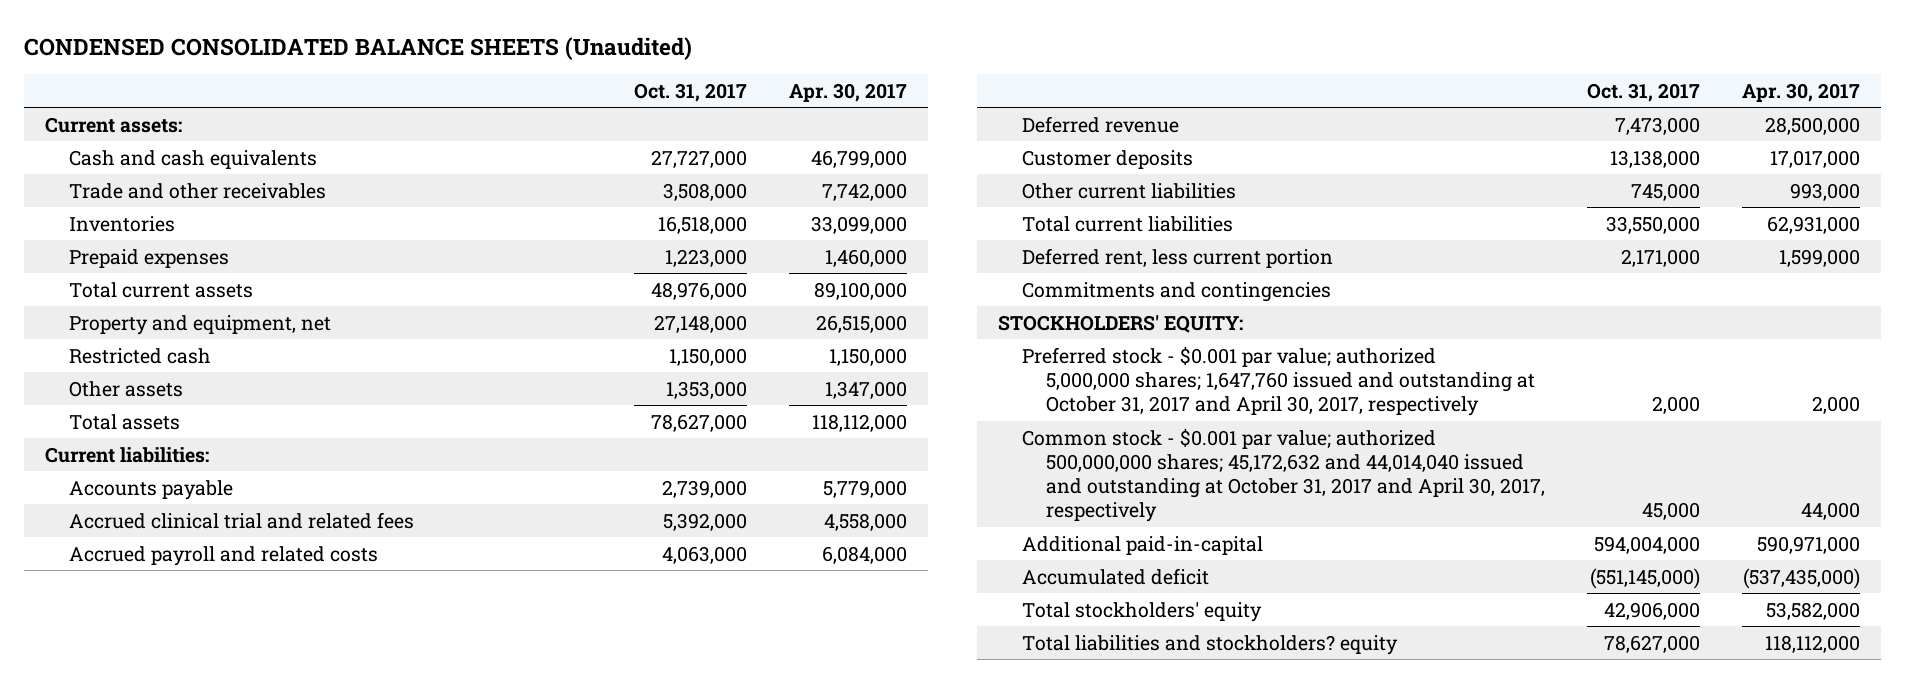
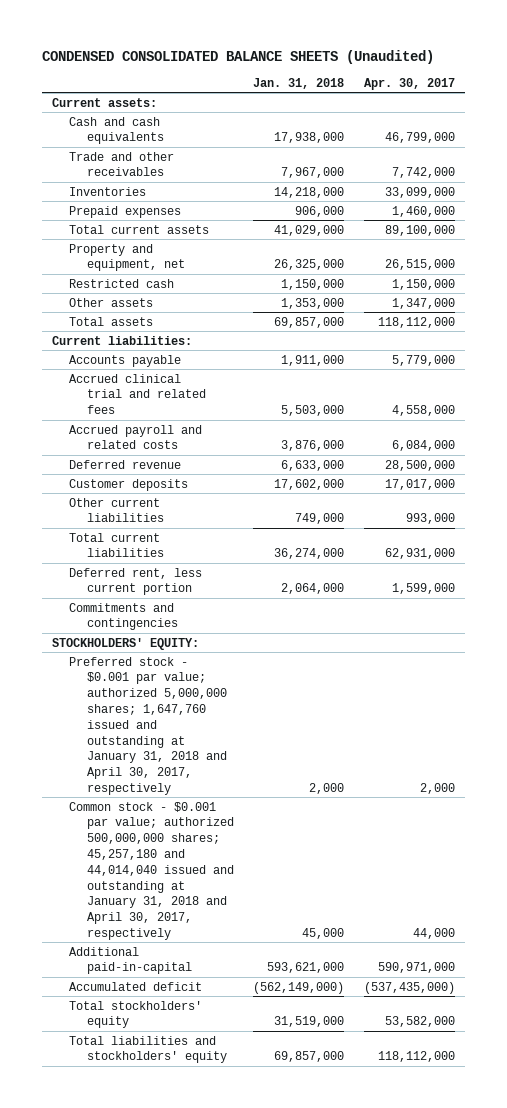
- | Oct. 31, 2017 | Apr. 30, 2017
+ | Jan. 31, 2018 | Apr. 30, 2017
- Preferred stock - $0.001 par value; authorized 5,000,000 shares; 1,647,760 issued and outstanding at October 31, 2017 and April 30, 2017, respectively | 2,000 | 2,000
- Common stock - $0.001 par value; authorized 500,000,000 shares; 45,172,632 and 44,014,040 issued and outstanding at October 31, 2017 and April 30, 2017, respectively | 45,000 | 44,000
+ Preferred stock - $0.001 par value; authorized 5,000,000 shares; 1,647,760 issued and outstanding at January 31, 2018 and April 30, 2017, respectively | 2,000 | 2,000
+ Common stock - $0.001 par value; authorized 500,000,000 shares; 45,257,180 and 44,014,040 issued and outstanding at January 31, 2018 and April 30, 2017, respectively | 45,000 | 44,000
- Total liabilities and stockholders? equity | 78,627,000 | 118,112,000
+ Total liabilities and stockholders' equity | 69,857,000 | 118,112,000

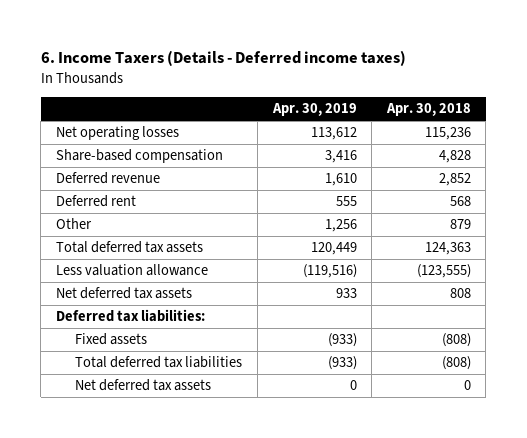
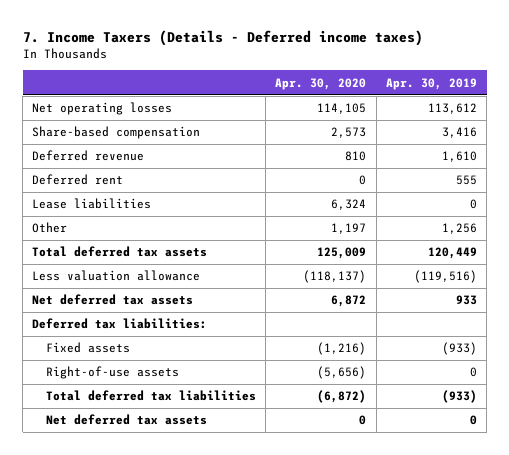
- 6. Income Taxers (Details - Deferred income taxes)
+ 7. Income Taxers (Details - Deferred income taxes)
- | Apr. 30, 2019 | Apr. 30, 2018
+ | Apr. 30, 2020 | Apr. 30, 2019
+ Lease liabilities | 6,324 | 0
+ Right-of-use assets | (5,656) | 0

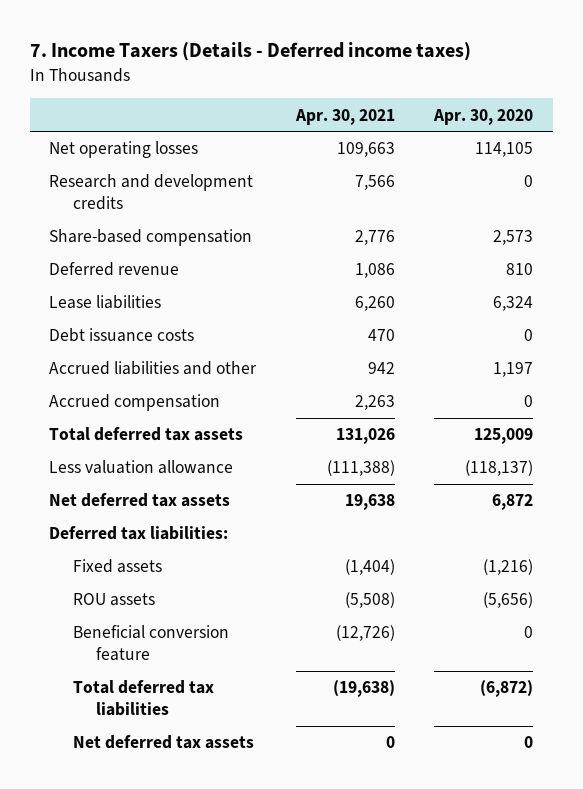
- | Apr. 30, 2020 | Apr. 30, 2019
+ | Apr. 30, 2021 | Apr. 30, 2020
+ Research and development credits | 7,566 | 0
- Deferred rent | 0 | 555
- Other | 1,197 | 1,256
+ Debt issuance costs | 470 | 0
+ Accrued liabilities and other | 942 | 1,197
+ Accrued compensation | 2,263 | 0
- Right-of-use assets | (5,656) | 0
+ ROU assets | (5,508) | (5,656)
+ Beneficial conversion feature | (12,726) | 0

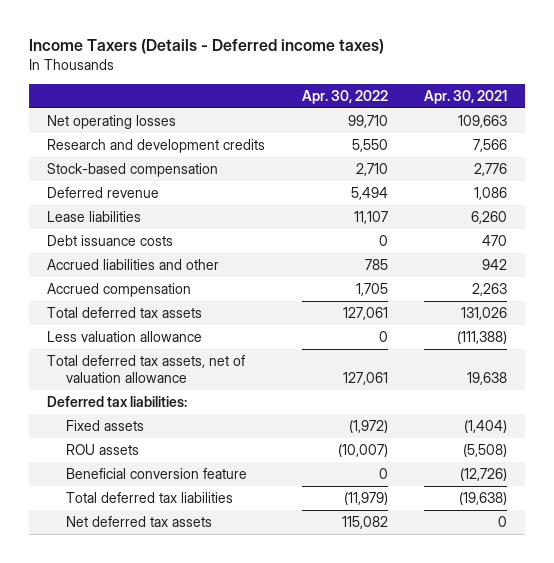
- 7. Income Taxers (Details - Deferred income taxes)
+ Income Taxers (Details - Deferred income taxes)
- | Apr. 30, 2021 | Apr. 30, 2020
+ | Apr. 30, 2022 | Apr. 30, 2021
- Share-based compensation | 2,776 | 2,573
+ Stock-based compensation | 2,710 | 2,776
- Net deferred tax assets | 19,638 | 6,872
+ Total deferred tax assets, net of valuation allowance | 127,061 | 19,638

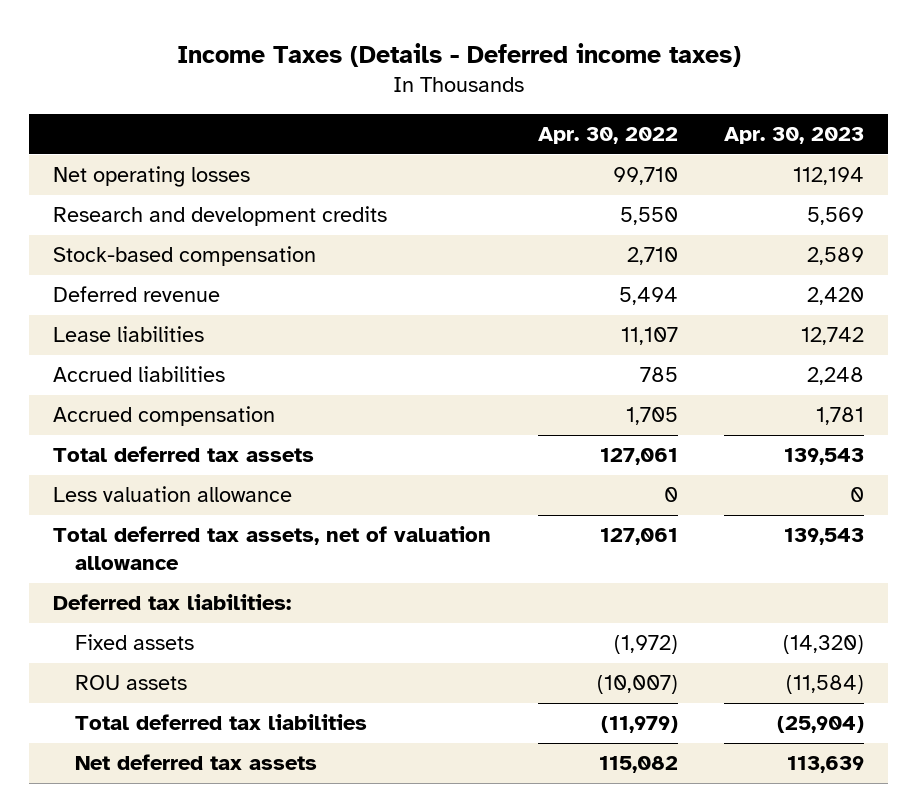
- Income Taxers (Details - Deferred income taxes)
+ Income Taxes (Details - Deferred income taxes)
- | Apr. 30, 2022 | Apr. 30, 2021
+ | Apr. 30, 2022 | Apr. 30, 2023
- Debt issuance costs | 0 | 470
- Accrued liabilities and other | 785 | 942
+ Accrued liabilities | 785 | 2,248
- Beneficial conversion feature | 0 | (12,726)

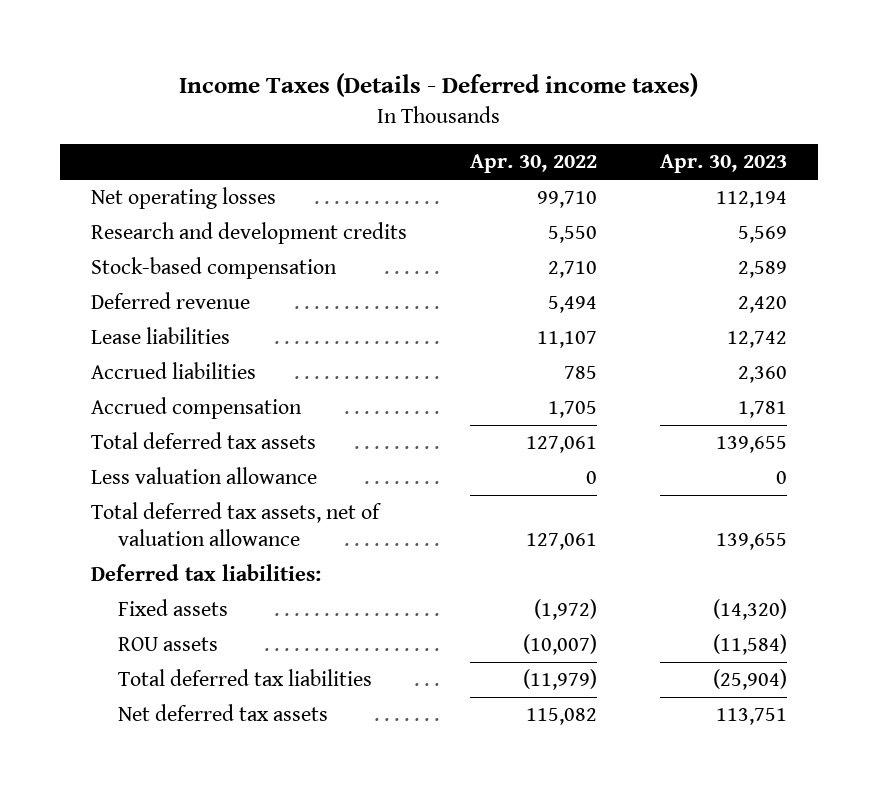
- Accrued liabilities | 785 | 2,248
+ Accrued liabilities | 785 | 2,360
- Total deferred tax assets | 127,061 | 139,543
+ Total deferred tax assets | 127,061 | 139,655
- Total deferred tax assets, net of valuation allowance | 127,061 | 139,543
+ Total deferred tax assets, net of valuation allowance | 127,061 | 139,655
- Net deferred tax assets | 115,082 | 113,639
+ Net deferred tax assets | 115,082 | 113,751

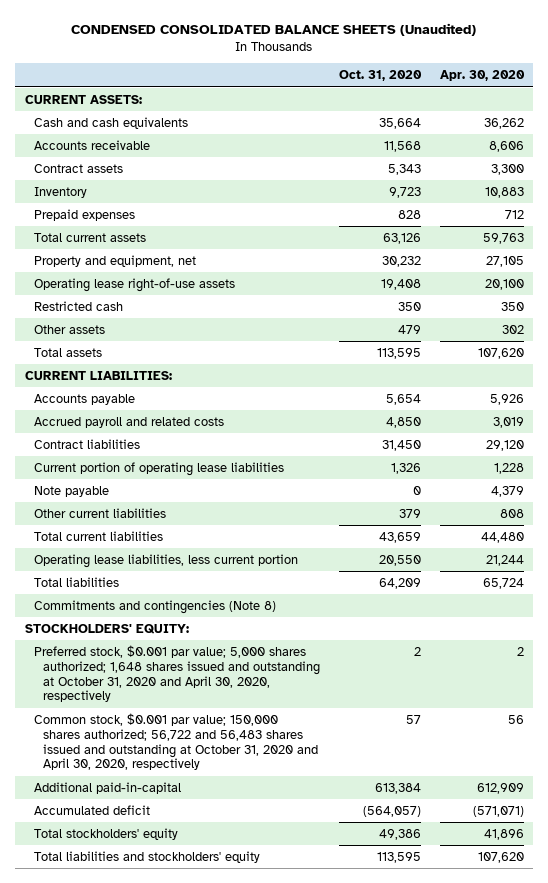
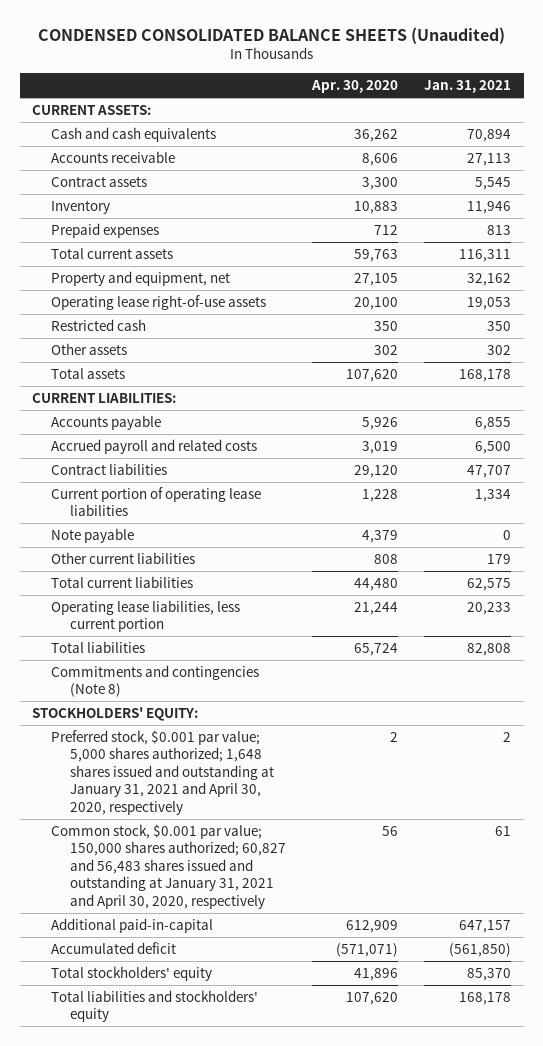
- | Oct. 31, 2020 | Apr. 30, 2020
+ | Apr. 30, 2020 | Jan. 31, 2021
- Preferred stock, $0.001 par value; 5,000 shares authorized; 1,648 shares issued and outstanding at October 31, 2020 and April 30, 2020, respectively | 2 | 2
- Common stock, $0.001 par value; 150,000 shares authorized; 56,722 and 56,483 shares issued and outstanding at October 31, 2020 and April 30, 2020, respectively | 57 | 56
+ Preferred stock, $0.001 par value; 5,000 shares authorized; 1,648 shares issued and outstanding at January 31, 2021 and April 30, 2020, respectively | 2 | 2
+ Common stock, $0.001 par value; 150,000 shares authorized; 60,827 and 56,483 shares issued and outstanding at January 31, 2021 and April 30, 2020, respectively | 56 | 61

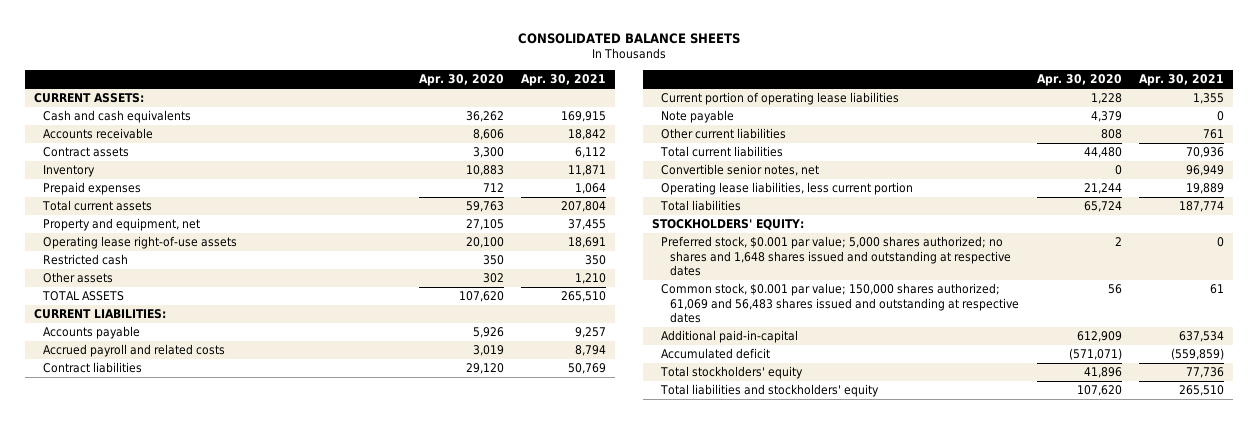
- CONDENSED CONSOLIDATED BALANCE SHEETS (Unaudited)
+ CONSOLIDATED BALANCE SHEETS
- | Apr. 30, 2020 | Jan. 31, 2021
+ | Apr. 30, 2020 | Apr. 30, 2021
- Total assets | 107,620 | 168,178
+ TOTAL ASSETS | 107,620 | 265,510
+ Convertible senior notes, net | 0 | 96,949
- Commitments and contingencies (Note 8)
- Preferred stock, $0.001 par value; 5,000 shares authorized; 1,648 shares issued and outstanding at January 31, 2021 and April 30, 2020, respectively | 2 | 2
- Common stock, $0.001 par value; 150,000 shares authorized; 60,827 and 56,483 shares issued and outstanding at January 31, 2021 and April 30, 2020, respectively | 56 | 61
+ Preferred stock, $0.001 par value; 5,000 shares authorized; no shares and 1,648 shares issued and outstanding at respective dates | 2 | 0
+ Common stock, $0.001 par value; 150,000 shares authorized; 61,069 and 56,483 shares issued and outstanding at respective dates | 56 | 61

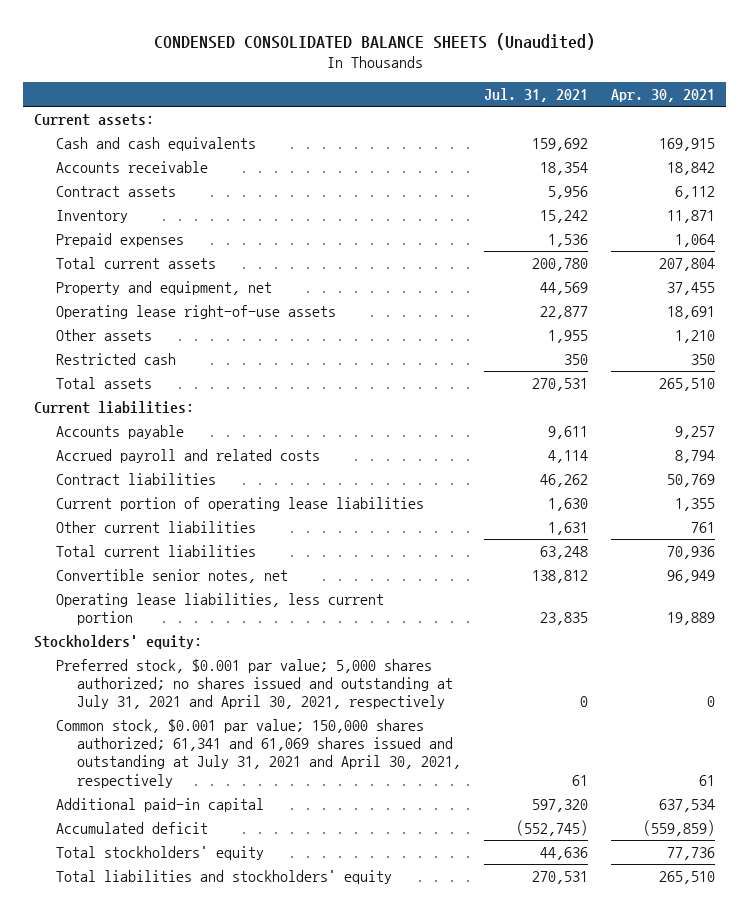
- CONSOLIDATED BALANCE SHEETS
+ CONDENSED CONSOLIDATED BALANCE SHEETS (Unaudited)
- | Apr. 30, 2020 | Apr. 30, 2021
+ | Jul. 31, 2021 | Apr. 30, 2021
- CURRENT ASSETS:
+ Current assets:
- TOTAL ASSETS | 107,620 | 265,510
- CURRENT LIABILITIES:
moved down: Restricted cash | 350 | 350
+ Total assets | 270,531 | 265,510
+ Current liabilities:
- Note payable | 4,379 | 0
- Total liabilities | 65,724 | 187,774
- STOCKHOLDERS' EQUITY:
- Preferred stock, $0.001 par value; 5,000 shares authorized; no shares and 1,648 shares issued and outstanding at respective dates | 2 | 0
- Common stock, $0.001 par value; 150,000 shares authorized; 61,069 and 56,483 shares issued and outstanding at respective dates | 56 | 61
- Additional paid-in-capital | 612,909 | 637,534
+ Stockholders' equity:
+ Preferred stock, $0.001 par value; 5,000 shares authorized; no shares issued and outstanding at July 31, 2021 and April 30, 2021, respectively | 0 | 0
+ Common stock, $0.001 par value; 150,000 shares authorized; 61,341 and 61,069 shares issued and outstanding at July 31, 2021 and April 30, 2021, respectively | 61 | 61
+ Additional paid-in capital | 597,320 | 637,534

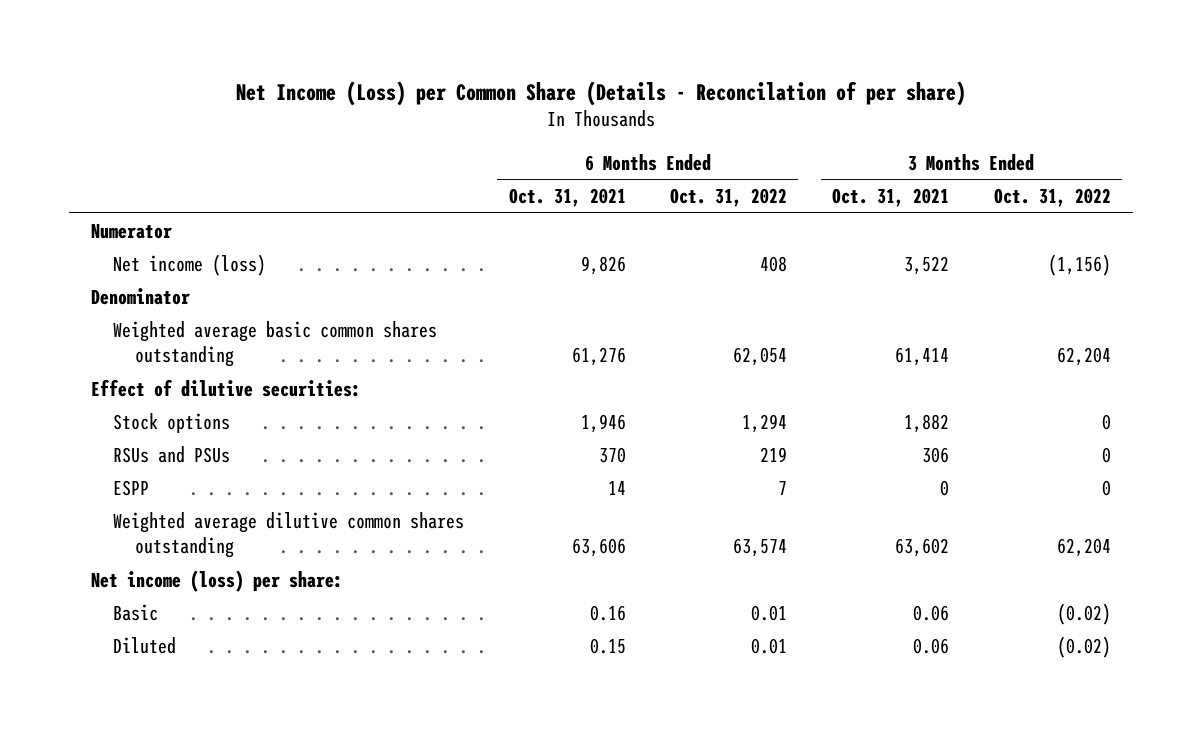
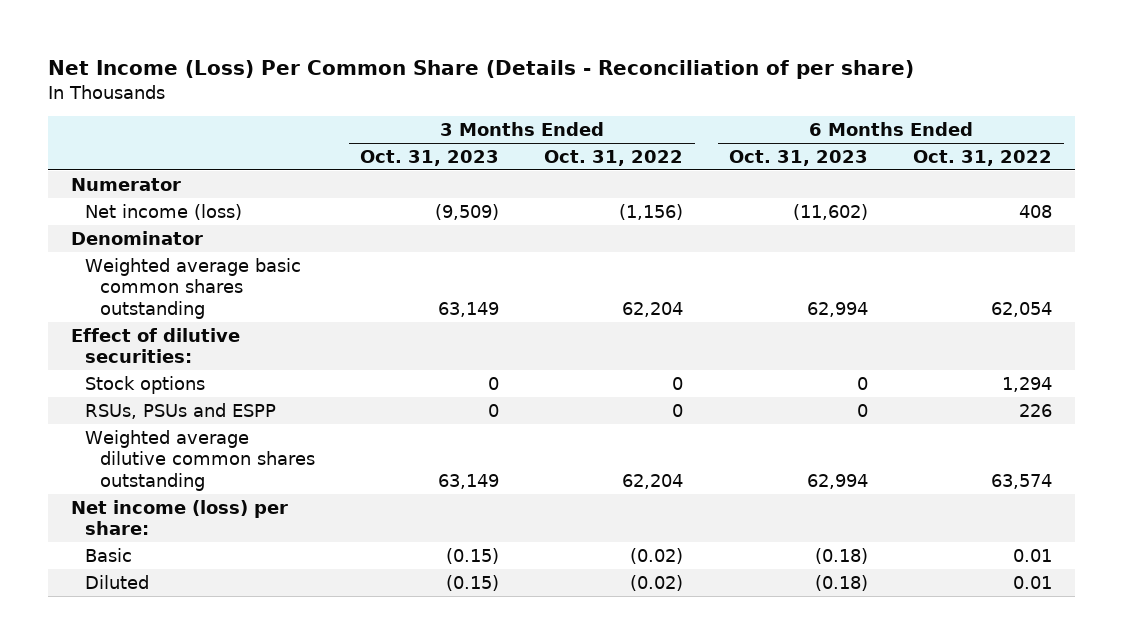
- Net Income (Loss) per Common Share (Details - Reconcilation of per share)
+ Net Income (Loss) Per Common Share (Details - Reconciliation of per share)
- | 6 Months Ended Oct. 31, 2021 | 6 Months Ended Oct. 31, 2022 | 3 Months Ended Oct. 31, 2021 | 3 Months Ended Oct. 31, 2022
+ | 3 Months Ended Oct. 31, 2023 | 3 Months Ended Oct. 31, 2022 | 6 Months Ended Oct. 31, 2023 | 6 Months Ended Oct. 31, 2022
- RSUs and PSUs | 370 | 219 | 306 | 0
- ESPP | 14 | 7 | 0 | 0
+ RSUs, PSUs and ESPP | 0 | 0 | 0 | 226

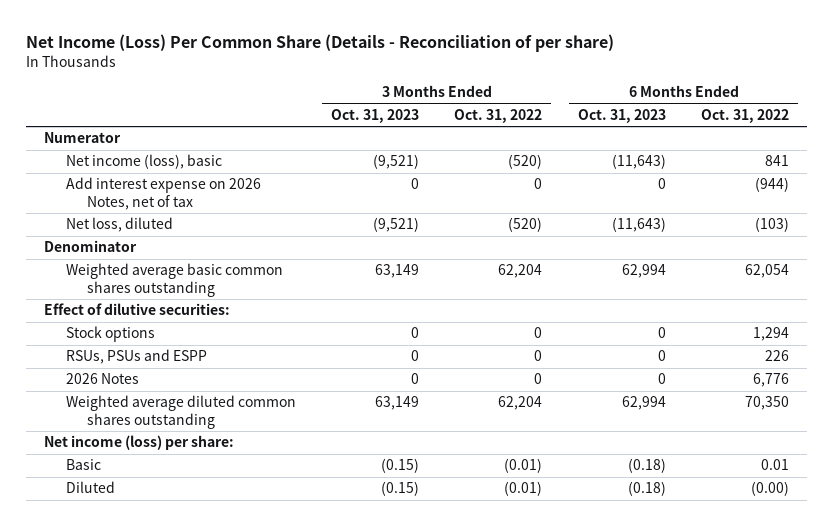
- Net income (loss) | (9,509) | (1,156) | (11,602) | 408
+ Net income (loss), basic | (9,521) | (520) | (11,643) | 841
+ Add interest expense on 2026 Notes, net of tax | 0 | 0 | 0 | (944)
+ Net loss, diluted | (9,521) | (520) | (11,643) | (103)
- Weighted average dilutive common shares outstanding | 63,149 | 62,204 | 62,994 | 63,574
+ 2026 Notes | 0 | 0 | 0 | 6,776
+ Weighted average diluted common shares outstanding | 63,149 | 62,204 | 62,994 | 70,350
- Basic | (0.15) | (0.02) | (0.18) | 0.01
- Diluted | (0.15) | (0.02) | (0.18) | 0.01
+ Basic | (0.15) | (0.01) | (0.18) | 0.01
+ Diluted | (0.15) | (0.01) | (0.18) | (0.00)

